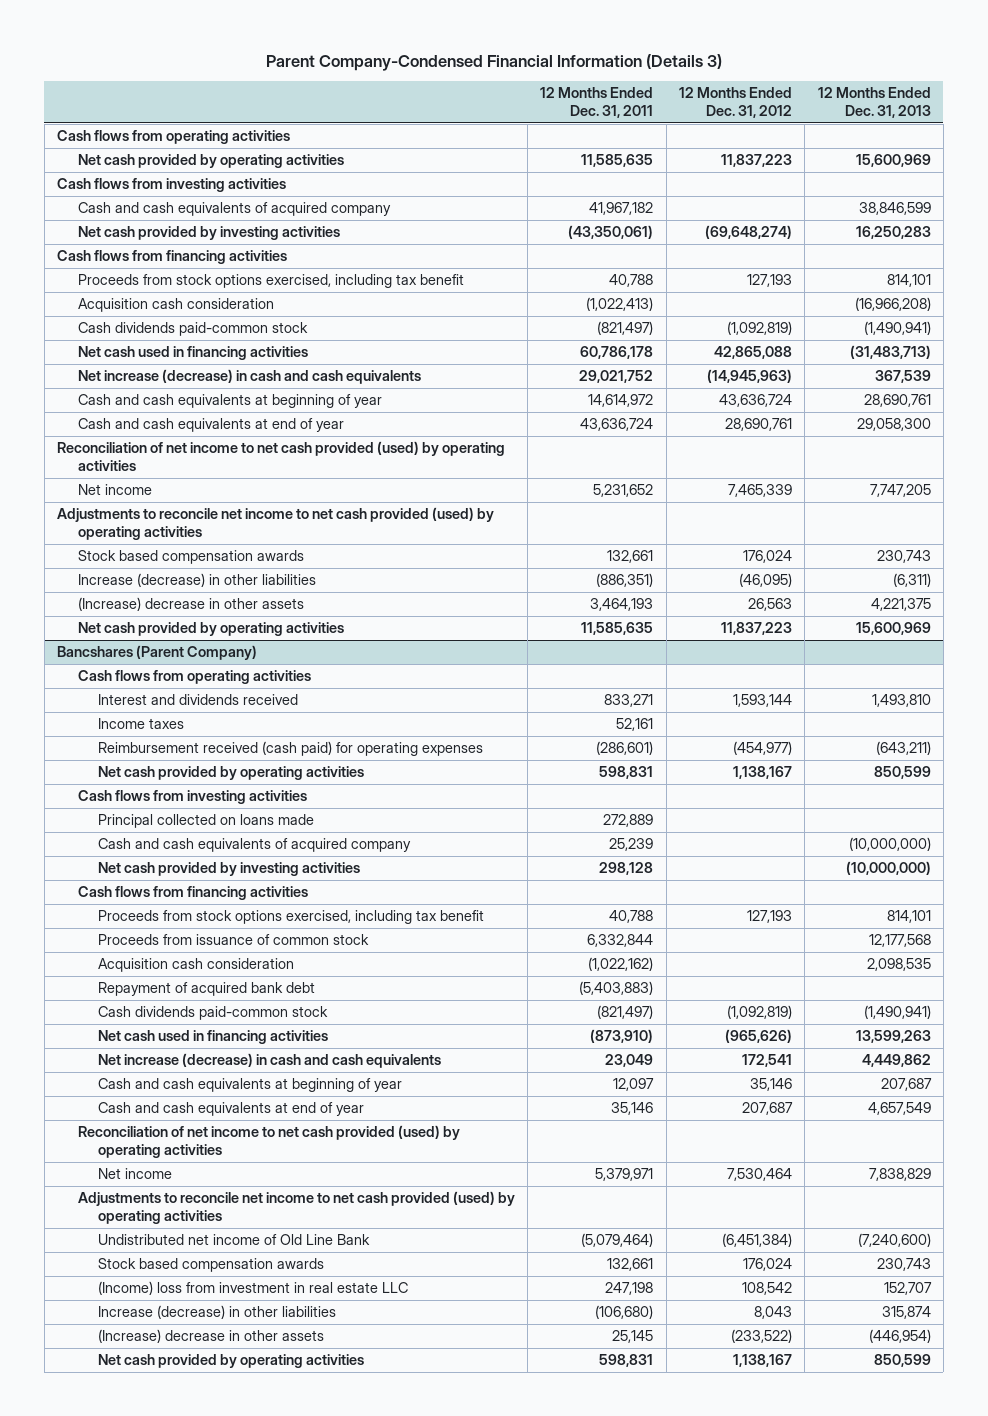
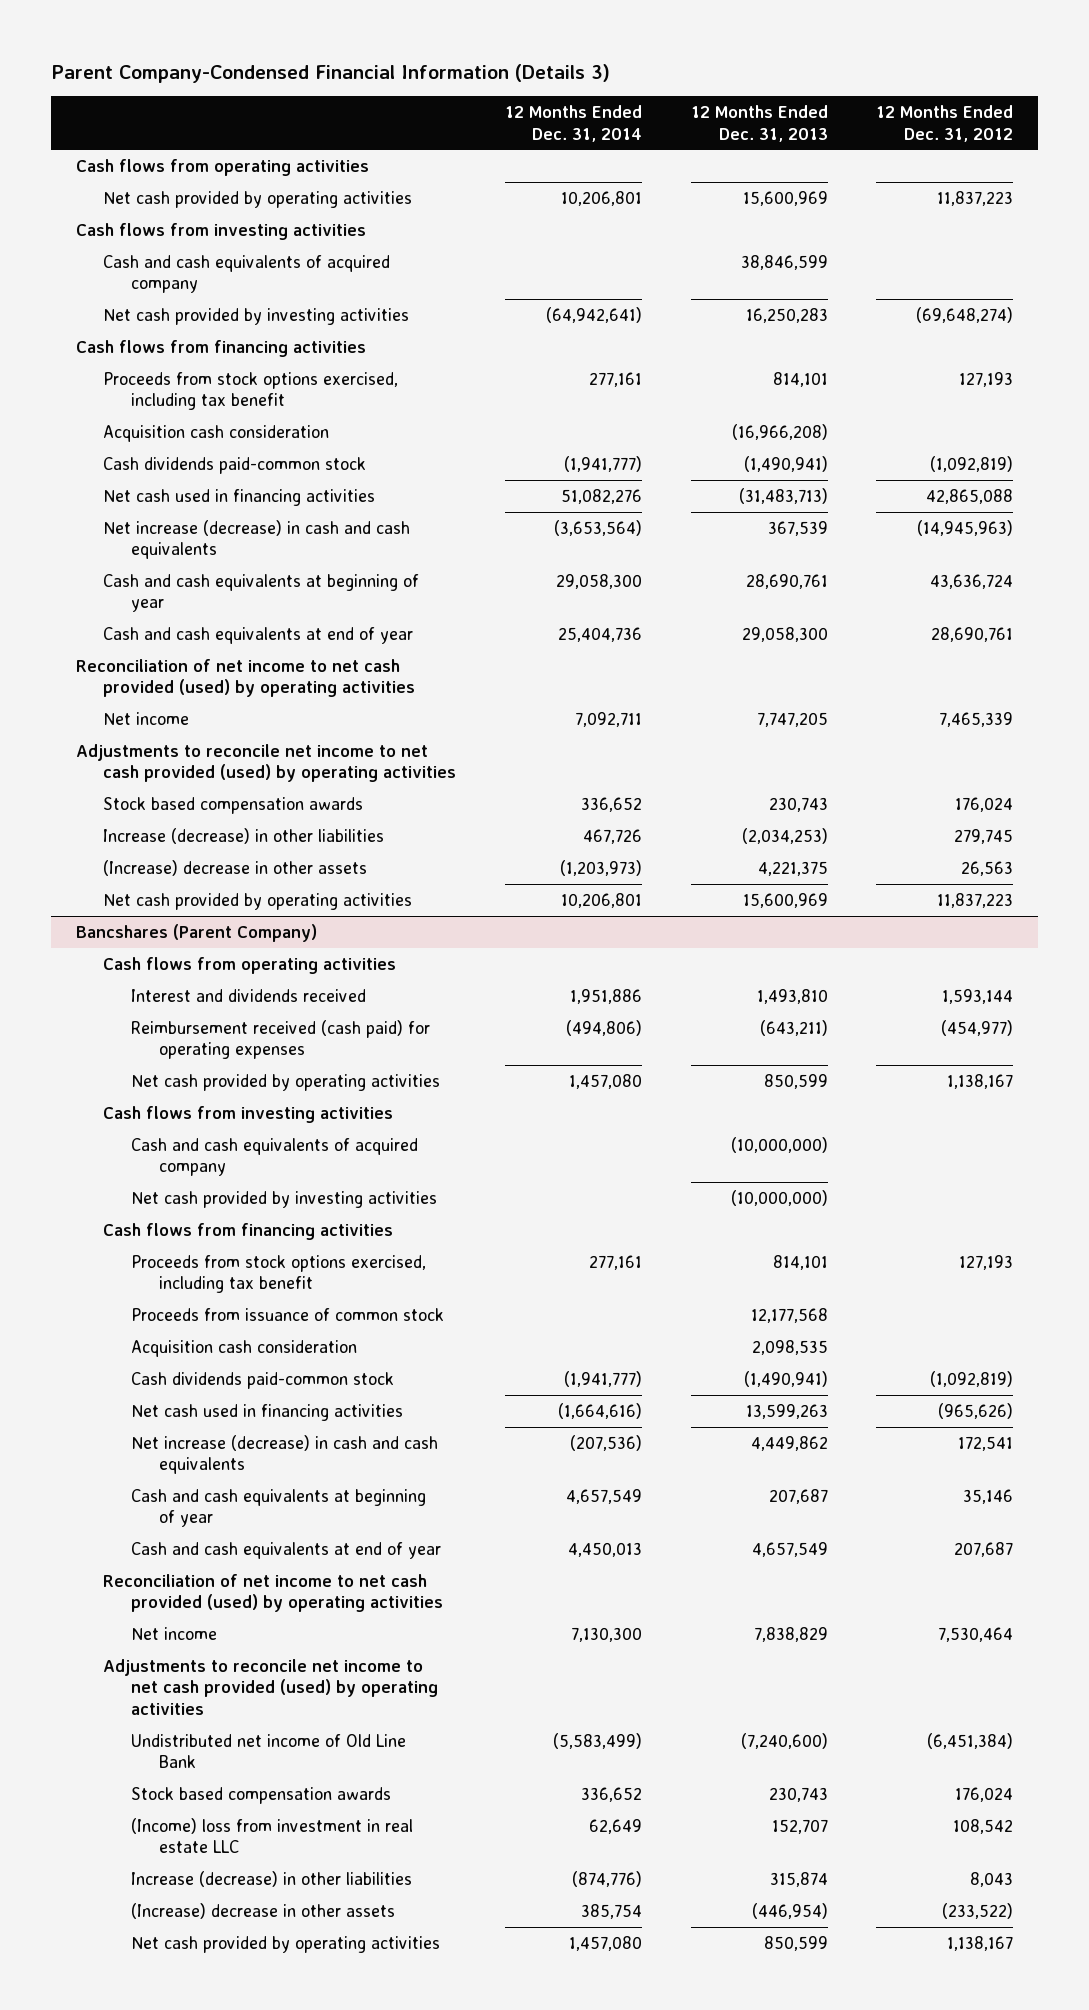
- | 12 Months Ended Dec. 31, 2011 | 12 Months Ended Dec. 31, 2012 | 12 Months Ended Dec. 31, 2013
+ | 12 Months Ended Dec. 31, 2014 | 12 Months Ended Dec. 31, 2013 | 12 Months Ended Dec. 31, 2012
- Increase (decrease) in other liabilities | (886,351) | (46,095) | (6,311)
+ Increase (decrease) in other liabilities | 467,726 | (2,034,253) | 279,745
@ Bancshares (Parent Company)
- Income taxes | 52,161 | |
- Principal collected on loans made | 272,889 | |
- Repayment of acquired bank debt | (5,403,883) | |

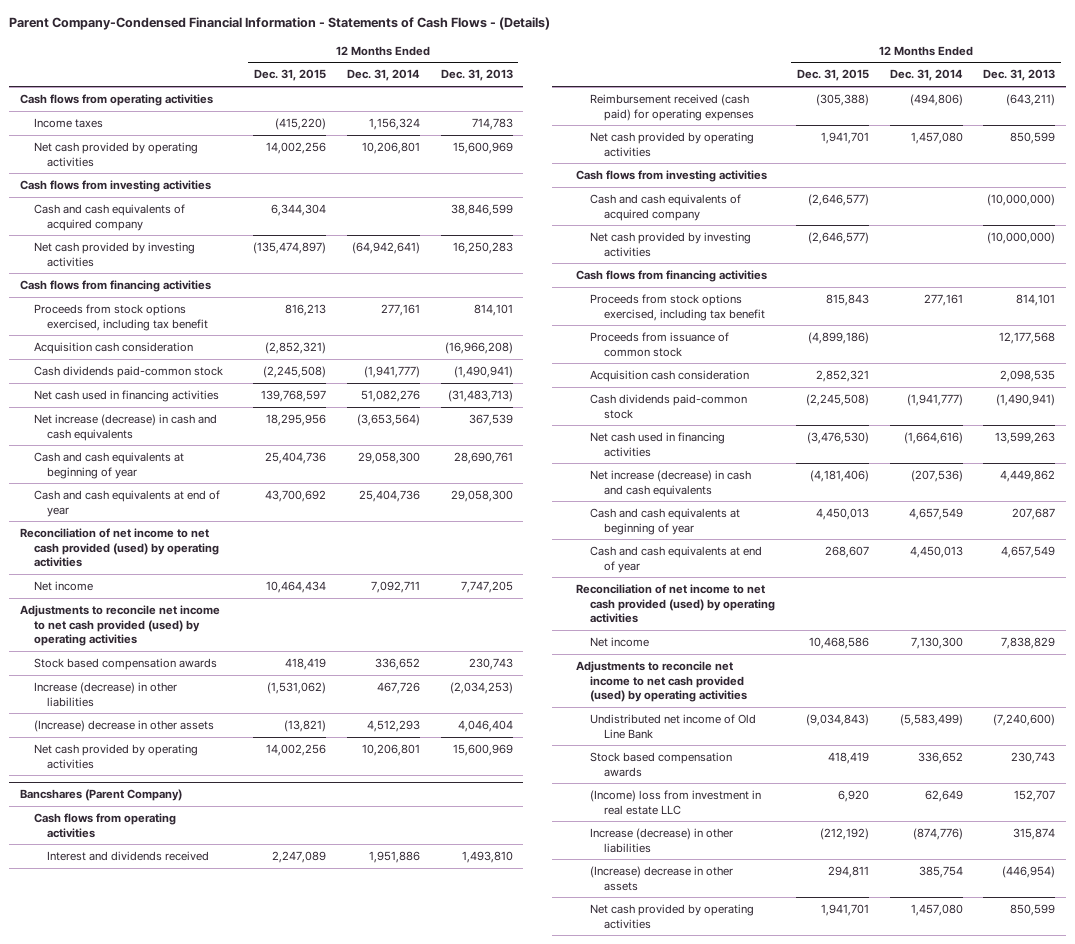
- Parent Company-Condensed Financial Information (Details 3)
+ Parent Company-Condensed Financial Information - Statements of Cash Flows - (Details)
- | 12 Months Ended Dec. 31, 2014 | 12 Months Ended Dec. 31, 2013 | 12 Months Ended Dec. 31, 2012
+ | 12 Months Ended Dec. 31, 2015 | 12 Months Ended Dec. 31, 2014 | 12 Months Ended Dec. 31, 2013
+ Income taxes | (415,220) | 1,156,324 | 714,783
- (Increase) decrease in other assets | (1,203,973) | 4,221,375 | 26,563
+ (Increase) decrease in other assets | (13,821) | 4,512,293 | 4,046,404

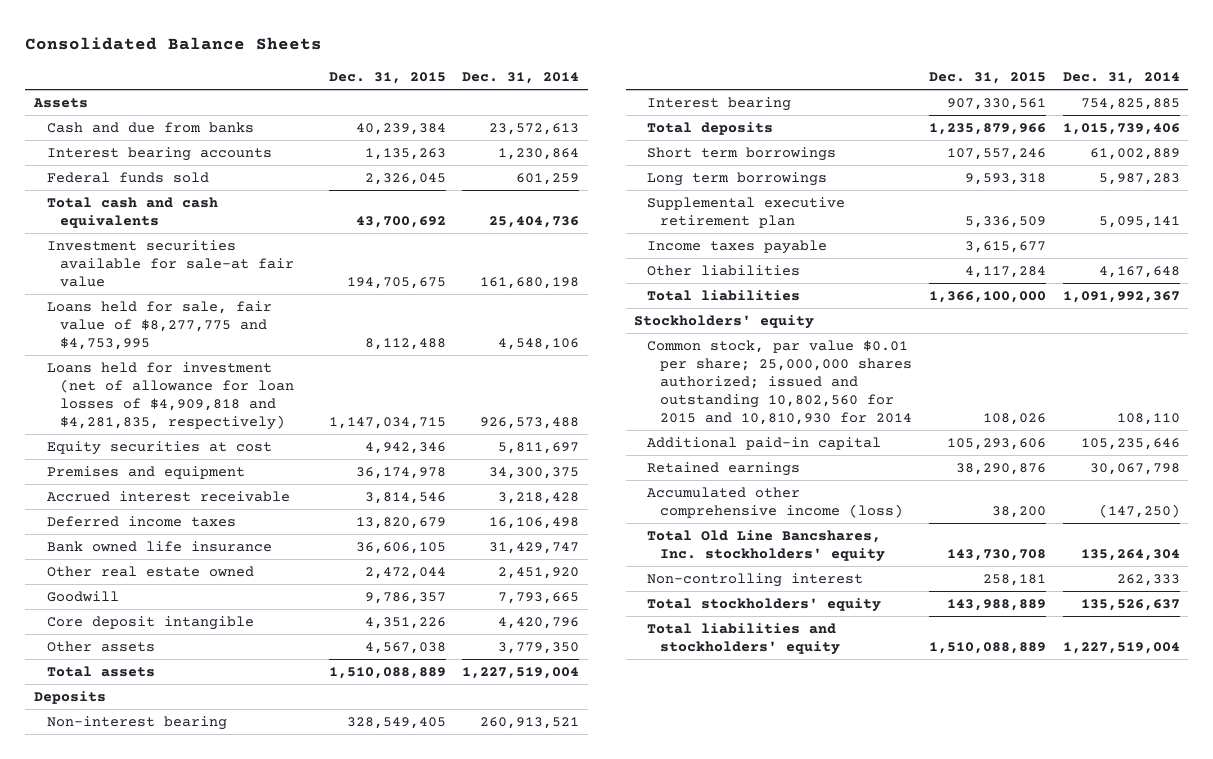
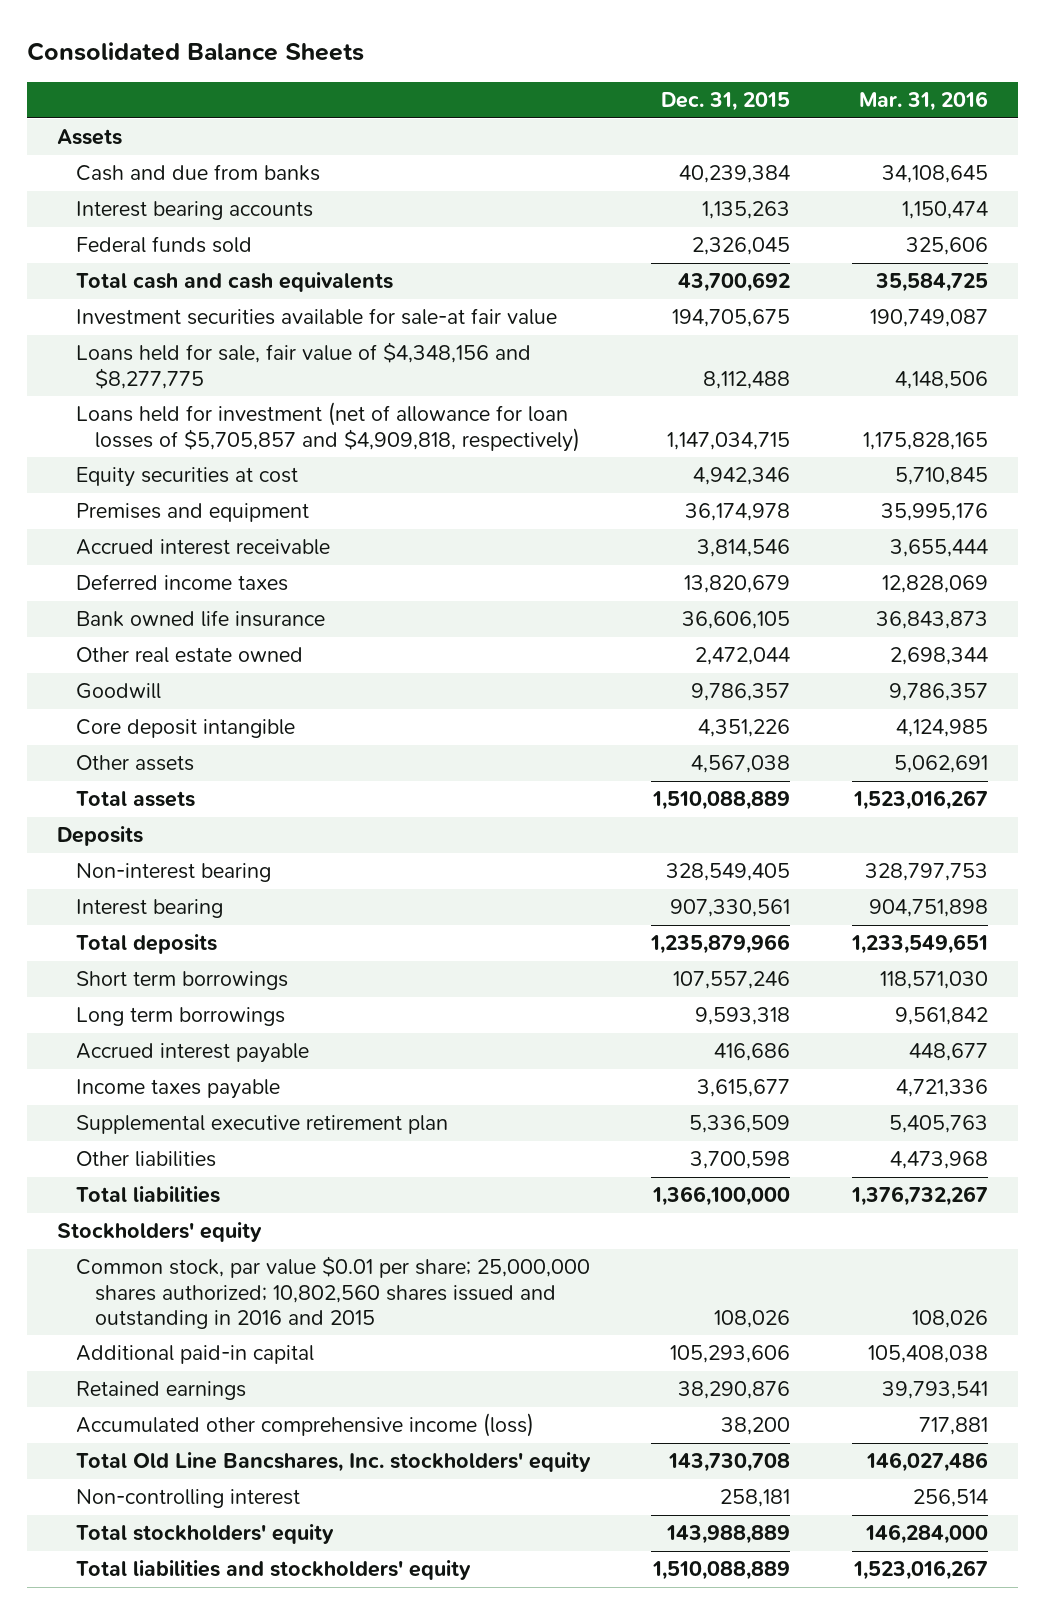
- | Dec. 31, 2015 | Dec. 31, 2014
+ | Dec. 31, 2015 | Mar. 31, 2016
- Loans held for sale, fair value of $8,277,775 and $4,753,995 | 8,112,488 | 4,548,106
- Loans held for investment (net of allowance for loan losses of $4,909,818 and $4,281,835, respectively) | 1,147,034,715 | 926,573,488
+ Loans held for sale, fair value of $4,348,156 and $8,277,775 | 8,112,488 | 4,148,506
+ Loans held for investment (net of allowance for loan losses of $5,705,857 and $4,909,818, respectively) | 1,147,034,715 | 1,175,828,165
+ Accrued interest payable | 416,686 | 448,677
- Other liabilities | 4,117,284 | 4,167,648
moved down: Supplemental executive retirement plan | 5,336,509 | 5,405,763
+ Other liabilities | 3,700,598 | 4,473,968
- Common stock, par value $0.01 per share; 25,000,000 shares authorized; issued and outstanding 10,802,560 for 2015 and 10,810,930 for 2014 | 108,026 | 108,110
+ Common stock, par value $0.01 per share; 25,000,000 shares authorized; 10,802,560 shares issued and outstanding in 2016 and 2015 | 108,026 | 108,026

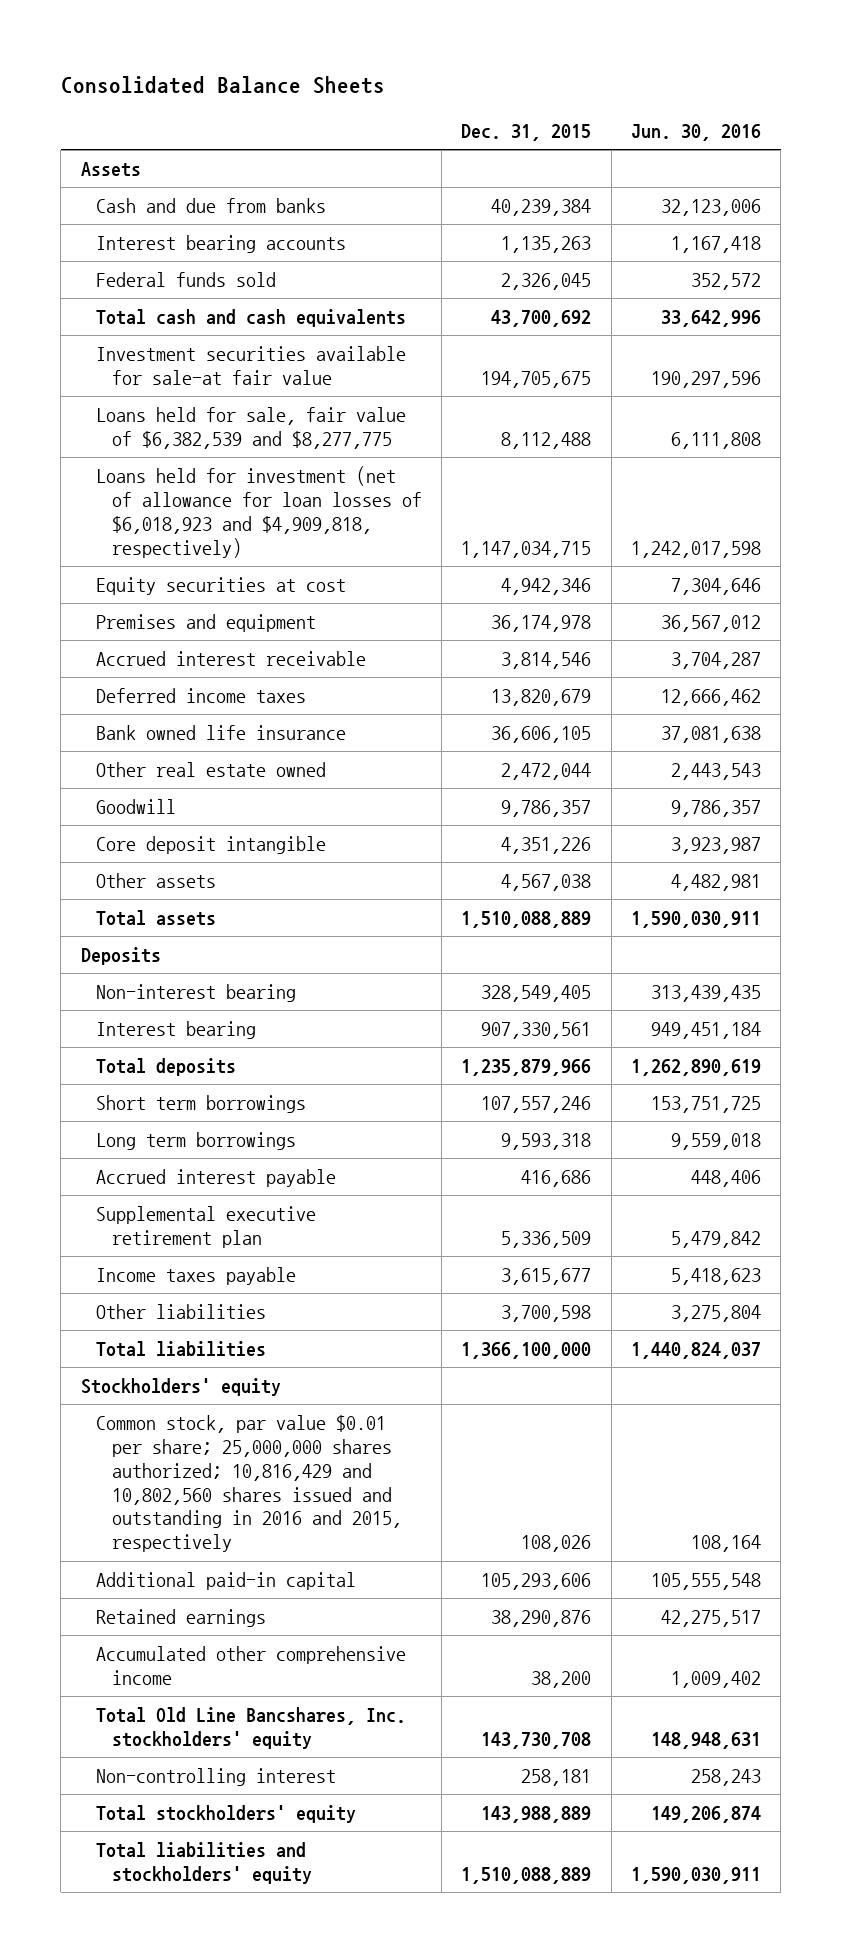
- | Dec. 31, 2015 | Mar. 31, 2016
+ | Dec. 31, 2015 | Jun. 30, 2016
- Loans held for sale, fair value of $4,348,156 and $8,277,775 | 8,112,488 | 4,148,506
- Loans held for investment (net of allowance for loan losses of $5,705,857 and $4,909,818, respectively) | 1,147,034,715 | 1,175,828,165
+ Loans held for sale, fair value of $6,382,539 and $8,277,775 | 8,112,488 | 6,111,808
+ Loans held for investment (net of allowance for loan losses of $6,018,923 and $4,909,818, respectively) | 1,147,034,715 | 1,242,017,598
moved down: Income taxes payable | 3,615,677 | 5,418,623
- Common stock, par value $0.01 per share; 25,000,000 shares authorized; 10,802,560 shares issued and outstanding in 2016 and 2015 | 108,026 | 108,026
+ Common stock, par value $0.01 per share; 25,000,000 shares authorized; 10,816,429 and 10,802,560 shares issued and outstanding in 2016 and 2015, respectively | 108,026 | 108,164
- Accumulated other comprehensive income (loss) | 38,200 | 717,881
+ Accumulated other comprehensive income | 38,200 | 1,009,402

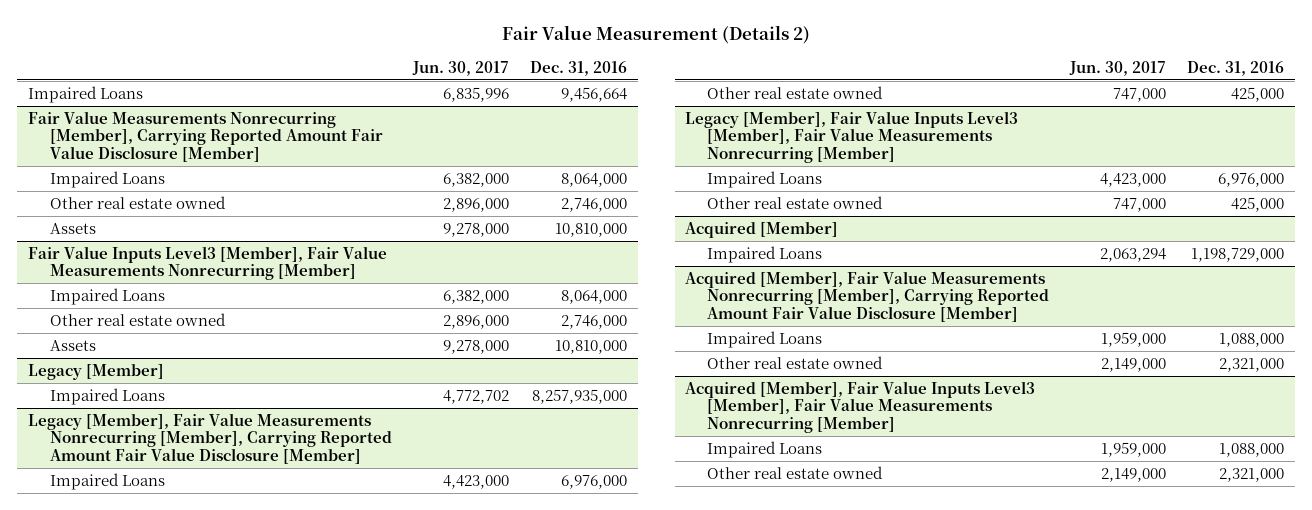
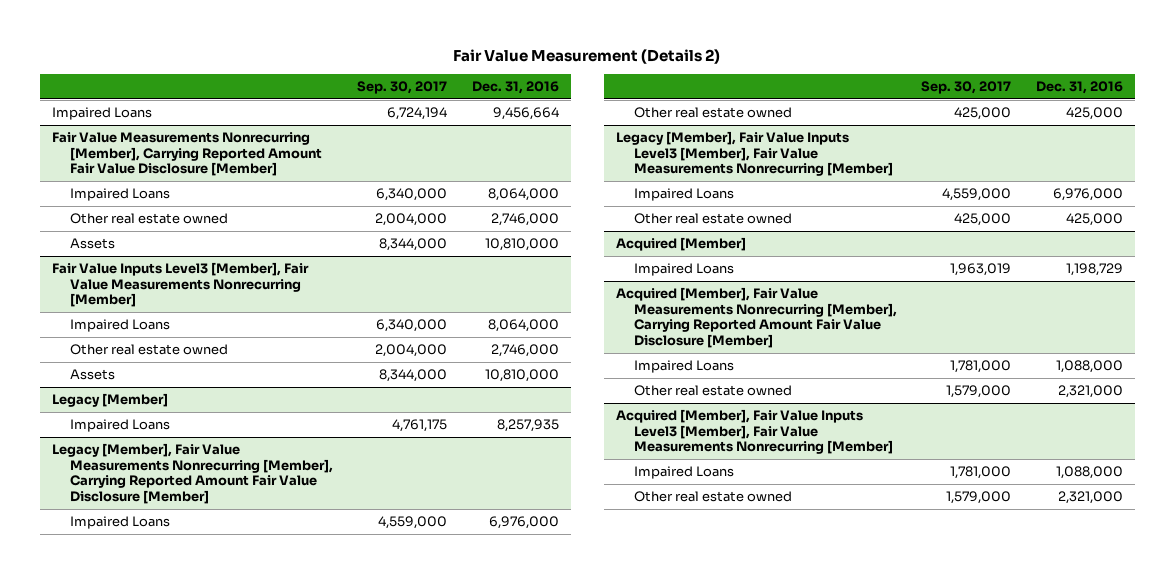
- | Jun. 30, 2017 | Dec. 31, 2016
+ | Sep. 30, 2017 | Dec. 31, 2016
@ Legacy [Member]
- Impaired Loans | 4,772,702 | 8,257,935,000
+ Impaired Loans | 4,761,175 | 8,257,935
@ Acquired [Member]
- Impaired Loans | 2,063,294 | 1,198,729,000
+ Impaired Loans | 1,963,019 | 1,198,729

